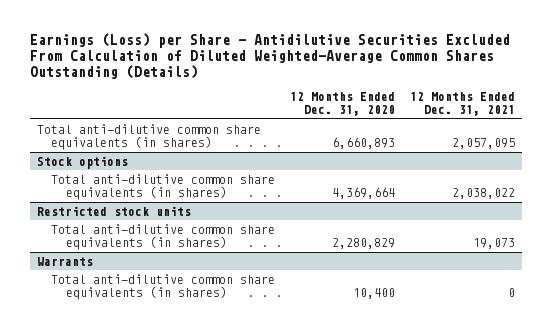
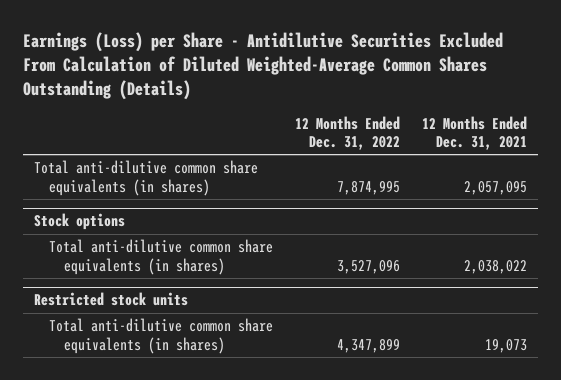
- | 12 Months Ended Dec. 31, 2020 | 12 Months Ended Dec. 31, 2021
+ | 12 Months Ended Dec. 31, 2022 | 12 Months Ended Dec. 31, 2021
- Warrants
- Total anti-dilutive common share equivalents (in shares) | 10,400 | 0

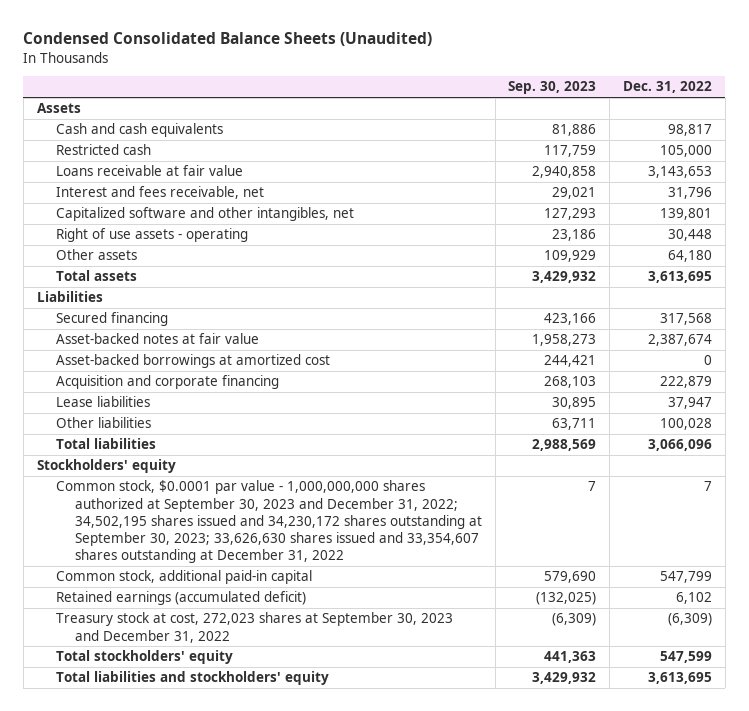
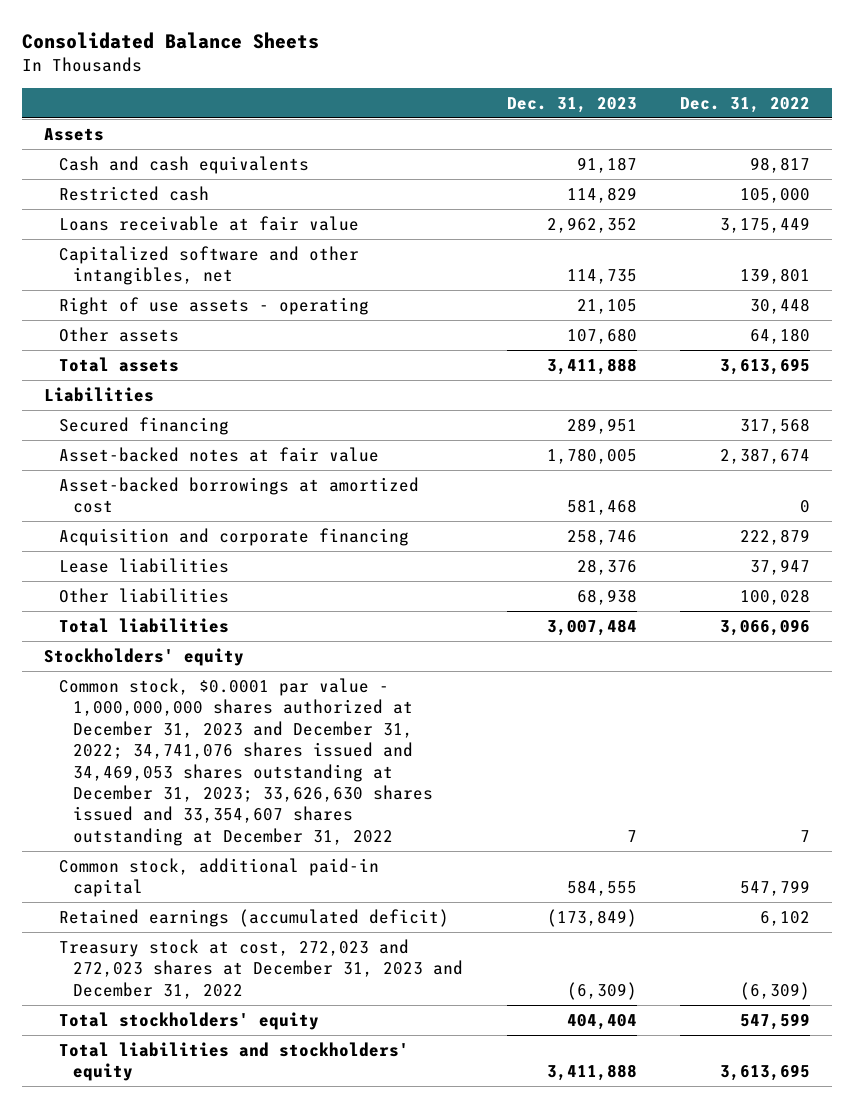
- Condensed Consolidated Balance Sheets (Unaudited)
+ Consolidated Balance Sheets
- | Sep. 30, 2023 | Dec. 31, 2022
+ | Dec. 31, 2023 | Dec. 31, 2022
- Loans receivable at fair value | 2,940,858 | 3,143,653
- Interest and fees receivable, net | 29,021 | 31,796
+ Loans receivable at fair value | 2,962,352 | 3,175,449
- Common stock, $0.0001 par value - 1,000,000,000 shares authorized at September 30, 2023 and December 31, 2022; 34,502,195 shares issued and 34,230,172 shares outstanding at September 30, 2023; 33,626,630 shares issued and 33,354,607 shares outstanding at December 31, 2022 | 7 | 7
+ Common stock, $0.0001 par value - 1,000,000,000 shares authorized at December 31, 2023 and December 31, 2022; 34,741,076 shares issued and 34,469,053 shares outstanding at December 31, 2023; 33,626,630 shares issued and 33,354,607 shares outstanding at December 31, 2022 | 7 | 7
- Treasury stock at cost, 272,023 shares at September 30, 2023 and December 31, 2022 | (6,309) | (6,309)
+ Treasury stock at cost, 272,023 and 272,023 shares at December 31, 2023 and December 31, 2022 | (6,309) | (6,309)

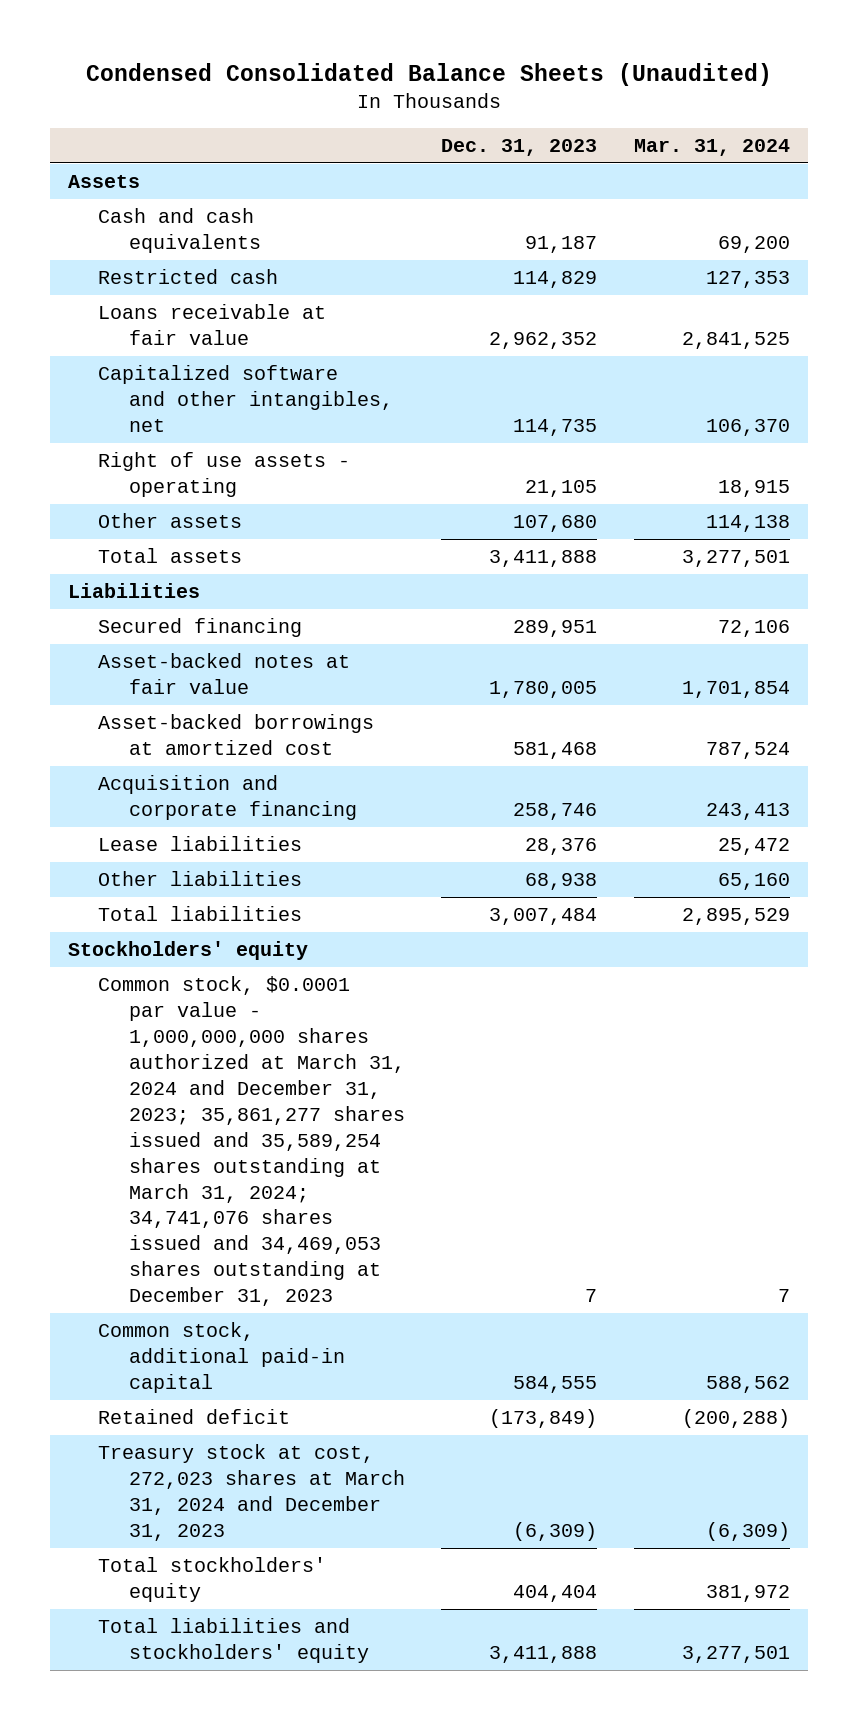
- Consolidated Balance Sheets
+ Condensed Consolidated Balance Sheets (Unaudited)
- | Dec. 31, 2023 | Dec. 31, 2022
+ | Dec. 31, 2023 | Mar. 31, 2024
- Common stock, $0.0001 par value - 1,000,000,000 shares authorized at December 31, 2023 and December 31, 2022; 34,741,076 shares issued and 34,469,053 shares outstanding at December 31, 2023; 33,626,630 shares issued and 33,354,607 shares outstanding at December 31, 2022 | 7 | 7
+ Common stock, $0.0001 par value - 1,000,000,000 shares authorized at March 31, 2024 and December 31, 2023; 35,861,277 shares issued and 35,589,254 shares outstanding at March 31, 2024; 34,741,076 shares issued and 34,469,053 shares outstanding at December 31, 2023 | 7 | 7
- Retained earnings (accumulated deficit) | (173,849) | 6,102
- Treasury stock at cost, 272,023 and 272,023 shares at December 31, 2023 and December 31, 2022 | (6,309) | (6,309)
+ Retained deficit | (173,849) | (200,288)
+ Treasury stock at cost, 272,023 shares at March 31, 2024 and December 31, 2023 | (6,309) | (6,309)

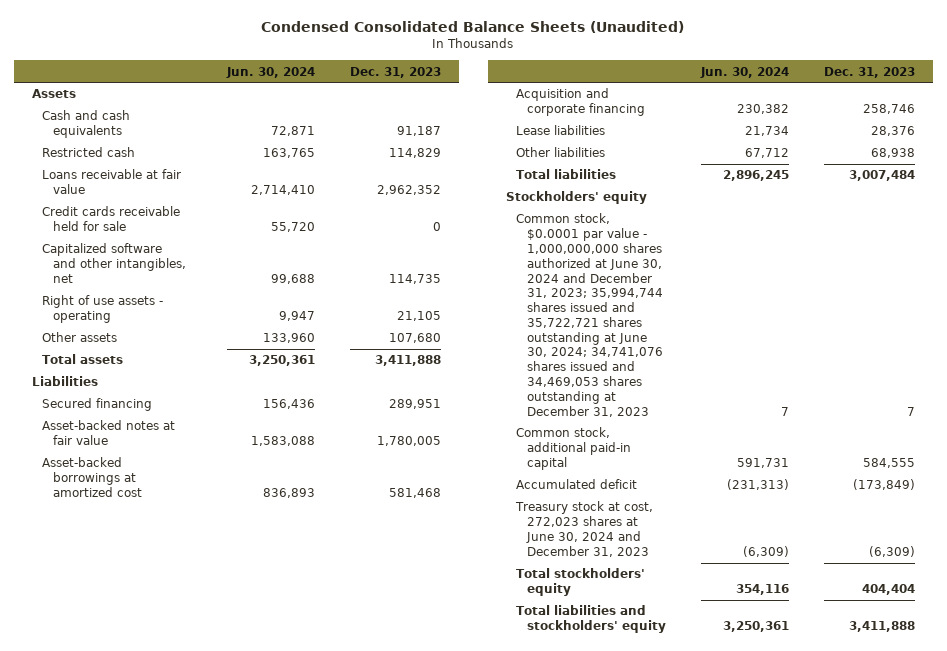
- | Dec. 31, 2023 | Mar. 31, 2024
+ | Jun. 30, 2024 | Dec. 31, 2023
+ Credit cards receivable held for sale | 55,720 | 0
- Common stock, $0.0001 par value - 1,000,000,000 shares authorized at March 31, 2024 and December 31, 2023; 35,861,277 shares issued and 35,589,254 shares outstanding at March 31, 2024; 34,741,076 shares issued and 34,469,053 shares outstanding at December 31, 2023 | 7 | 7
+ Common stock, $0.0001 par value - 1,000,000,000 shares authorized at June 30, 2024 and December 31, 2023; 35,994,744 shares issued and 35,722,721 shares outstanding at June 30, 2024; 34,741,076 shares issued and 34,469,053 shares outstanding at December 31, 2023 | 7 | 7
- Retained deficit | (173,849) | (200,288)
- Treasury stock at cost, 272,023 shares at March 31, 2024 and December 31, 2023 | (6,309) | (6,309)
+ Accumulated deficit | (231,313) | (173,849)
+ Treasury stock at cost, 272,023 shares at June 30, 2024 and December 31, 2023 | (6,309) | (6,309)

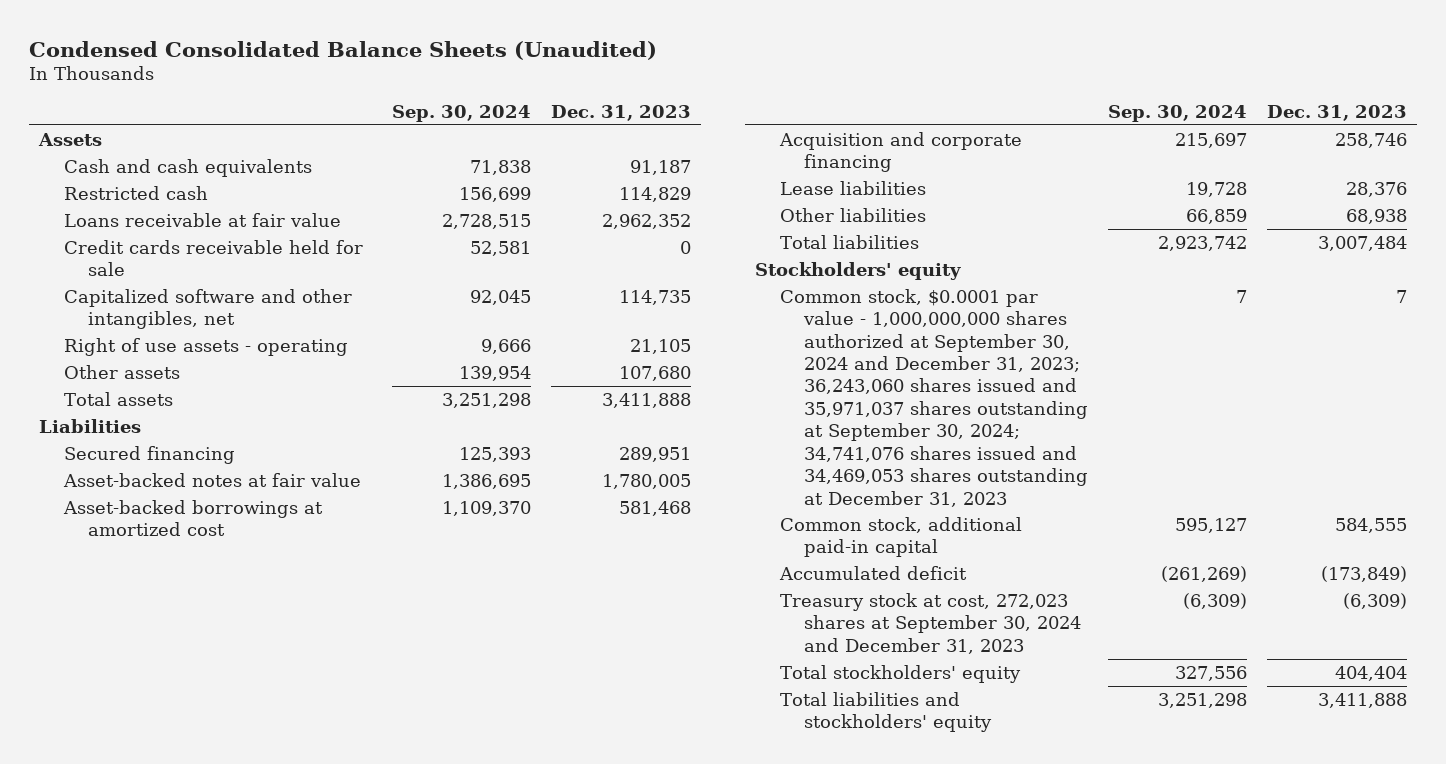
- | Jun. 30, 2024 | Dec. 31, 2023
+ | Sep. 30, 2024 | Dec. 31, 2023
- Common stock, $0.0001 par value - 1,000,000,000 shares authorized at June 30, 2024 and December 31, 2023; 35,994,744 shares issued and 35,722,721 shares outstanding at June 30, 2024; 34,741,076 shares issued and 34,469,053 shares outstanding at December 31, 2023 | 7 | 7
+ Common stock, $0.0001 par value - 1,000,000,000 shares authorized at September 30, 2024 and December 31, 2023; 36,243,060 shares issued and 35,971,037 shares outstanding at September 30, 2024; 34,741,076 shares issued and 34,469,053 shares outstanding at December 31, 2023 | 7 | 7
- Treasury stock at cost, 272,023 shares at June 30, 2024 and December 31, 2023 | (6,309) | (6,309)
+ Treasury stock at cost, 272,023 shares at September 30, 2024 and December 31, 2023 | (6,309) | (6,309)

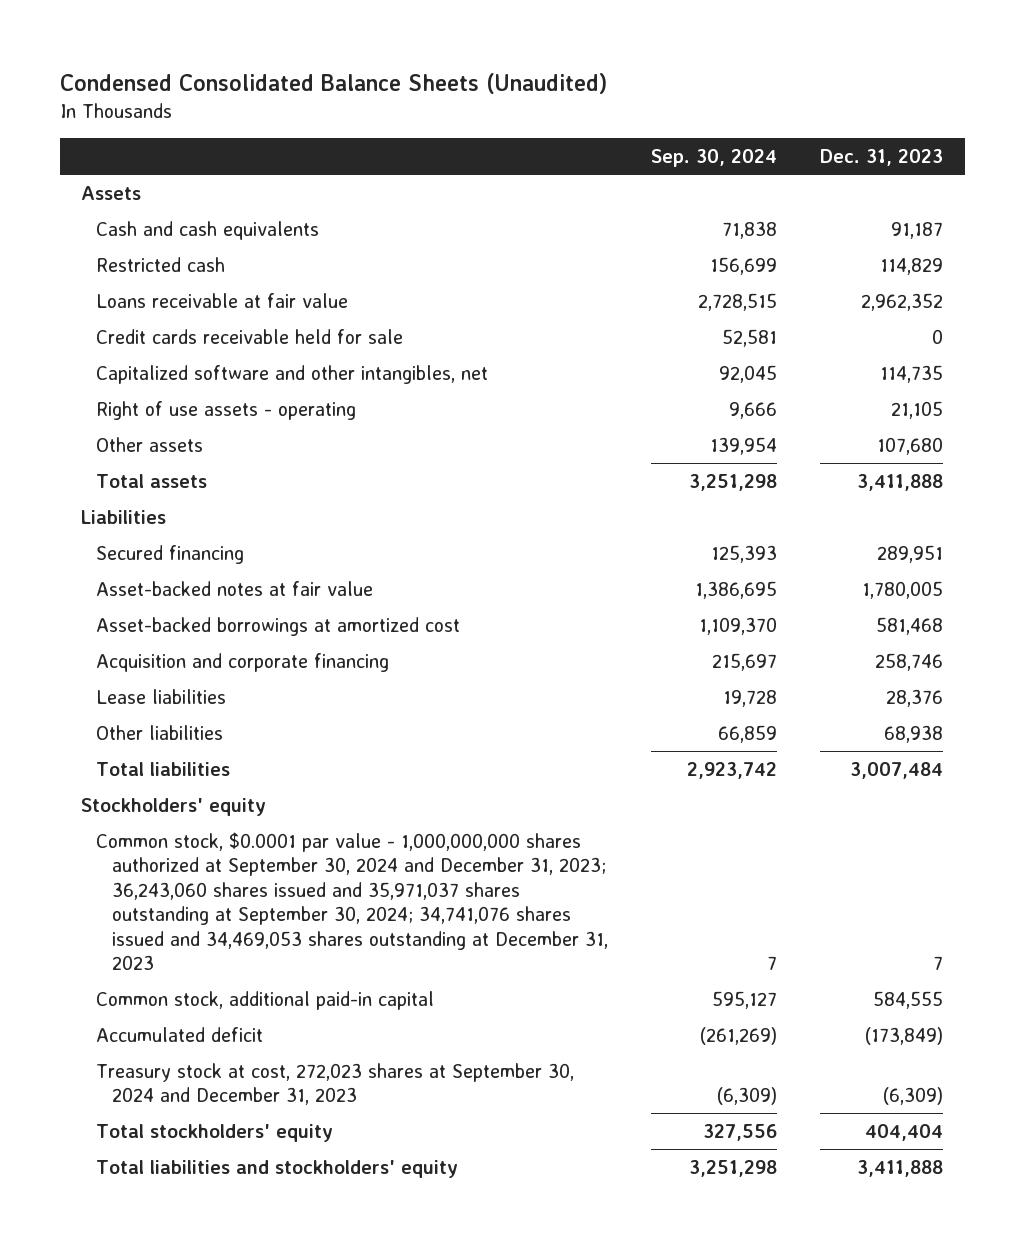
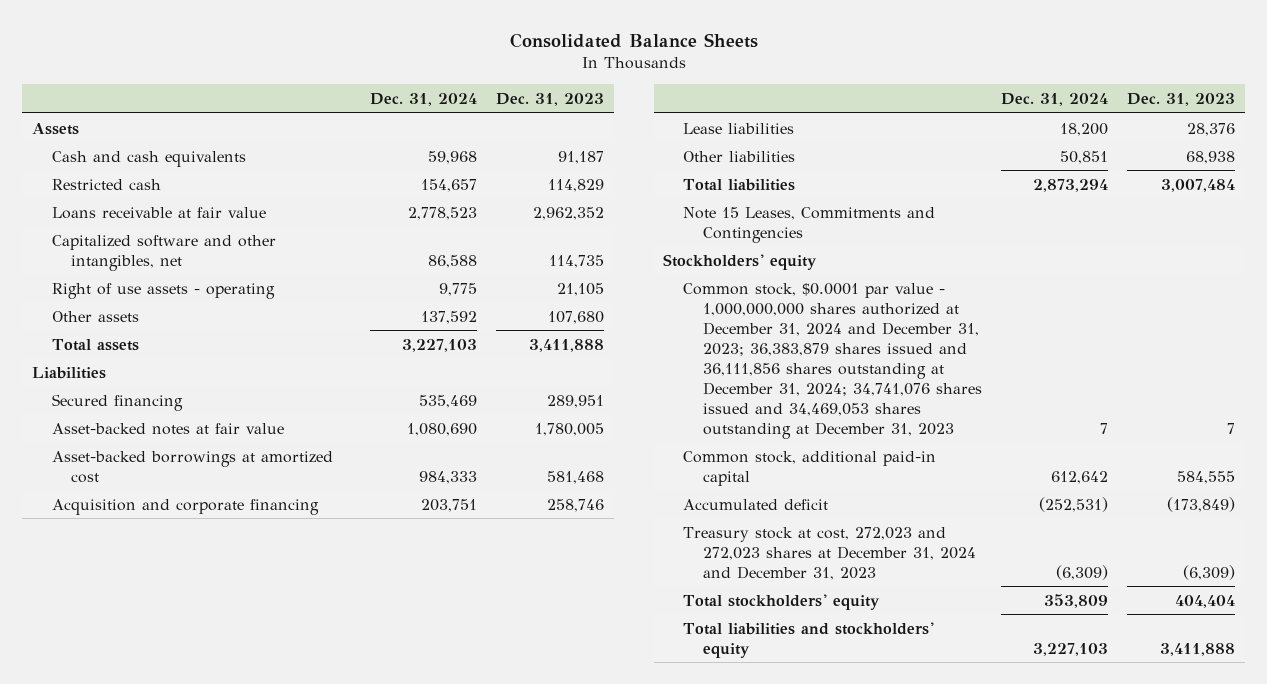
- Condensed Consolidated Balance Sheets (Unaudited)
+ Consolidated Balance Sheets
- | Sep. 30, 2024 | Dec. 31, 2023
+ | Dec. 31, 2024 | Dec. 31, 2023
- Credit cards receivable held for sale | 52,581 | 0
+ Note 15 Leases, Commitments and Contingencies
- Common stock, $0.0001 par value - 1,000,000,000 shares authorized at September 30, 2024 and December 31, 2023; 36,243,060 shares issued and 35,971,037 shares outstanding at September 30, 2024; 34,741,076 shares issued and 34,469,053 shares outstanding at December 31, 2023 | 7 | 7
+ Common stock, $0.0001 par value - 1,000,000,000 shares authorized at December 31, 2024 and December 31, 2023; 36,383,879 shares issued and 36,111,856 shares outstanding at December 31, 2024; 34,741,076 shares issued and 34,469,053 shares outstanding at December 31, 2023 | 7 | 7
- Treasury stock at cost, 272,023 shares at September 30, 2024 and December 31, 2023 | (6,309) | (6,309)
+ Treasury stock at cost, 272,023 and 272,023 shares at December 31, 2024 and December 31, 2023 | (6,309) | (6,309)

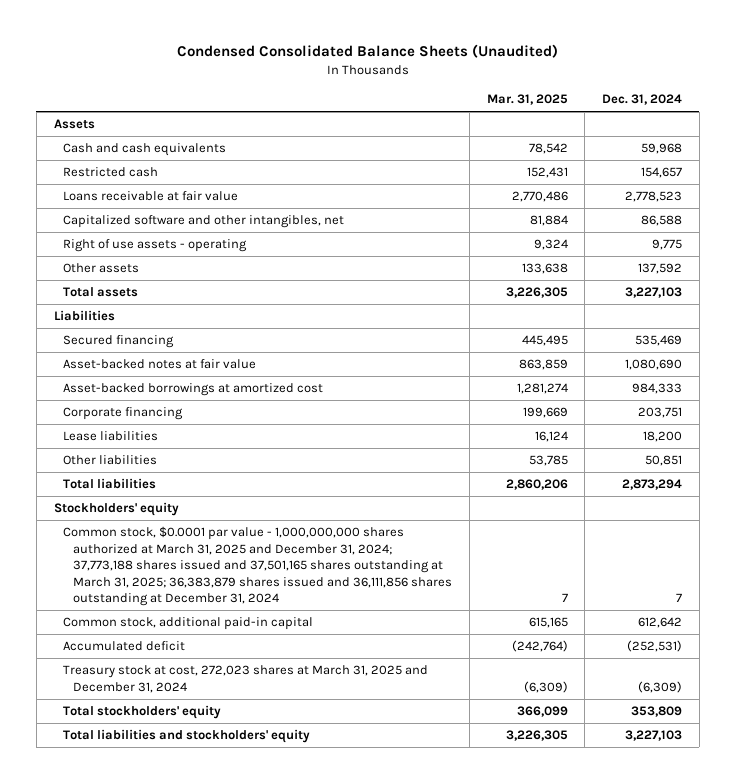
- Consolidated Balance Sheets
+ Condensed Consolidated Balance Sheets (Unaudited)
- | Dec. 31, 2024 | Dec. 31, 2023
+ | Mar. 31, 2025 | Dec. 31, 2024
- Acquisition and corporate financing | 203,751 | 258,746
+ Corporate financing | 199,669 | 203,751
- Note 15 Leases, Commitments and Contingencies
- Common stock, $0.0001 par value - 1,000,000,000 shares authorized at December 31, 2024 and December 31, 2023; 36,383,879 shares issued and 36,111,856 shares outstanding at December 31, 2024; 34,741,076 shares issued and 34,469,053 shares outstanding at December 31, 2023 | 7 | 7
+ Common stock, $0.0001 par value - 1,000,000,000 shares authorized at March 31, 2025 and December 31, 2024; 37,773,188 shares issued and 37,501,165 shares outstanding at March 31, 2025; 36,383,879 shares issued and 36,111,856 shares outstanding at December 31, 2024 | 7 | 7
- Treasury stock at cost, 272,023 and 272,023 shares at December 31, 2024 and December 31, 2023 | (6,309) | (6,309)
+ Treasury stock at cost, 272,023 shares at March 31, 2025 and December 31, 2024 | (6,309) | (6,309)

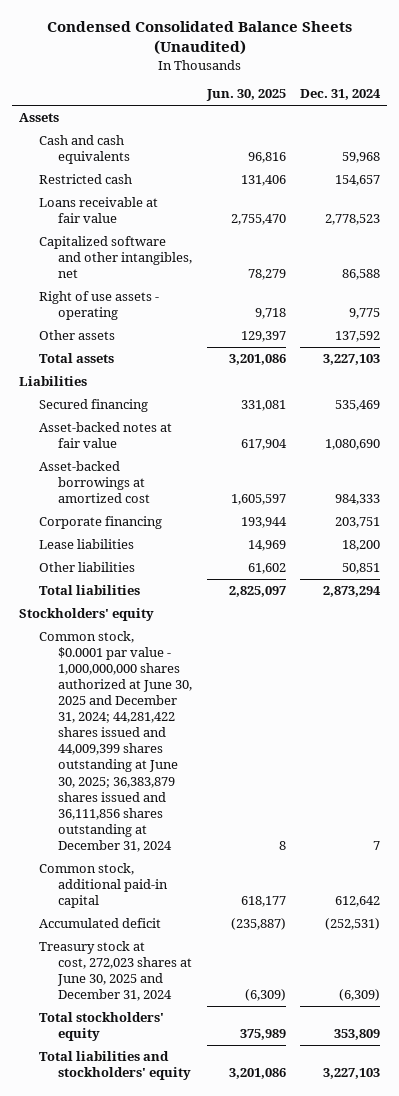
- | Mar. 31, 2025 | Dec. 31, 2024
+ | Jun. 30, 2025 | Dec. 31, 2024
- Common stock, $0.0001 par value - 1,000,000,000 shares authorized at March 31, 2025 and December 31, 2024; 37,773,188 shares issued and 37,501,165 shares outstanding at March 31, 2025; 36,383,879 shares issued and 36,111,856 shares outstanding at December 31, 2024 | 7 | 7
+ Common stock, $0.0001 par value - 1,000,000,000 shares authorized at June 30, 2025 and December 31, 2024; 44,281,422 shares issued and 44,009,399 shares outstanding at June 30, 2025; 36,383,879 shares issued and 36,111,856 shares outstanding at December 31, 2024 | 8 | 7
- Treasury stock at cost, 272,023 shares at March 31, 2025 and December 31, 2024 | (6,309) | (6,309)
+ Treasury stock at cost, 272,023 shares at June 30, 2025 and December 31, 2024 | (6,309) | (6,309)

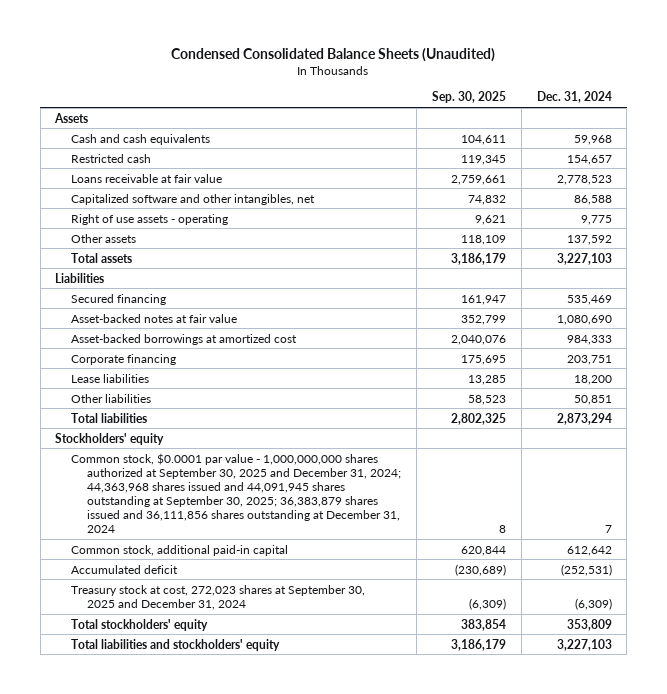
- | Jun. 30, 2025 | Dec. 31, 2024
+ | Sep. 30, 2025 | Dec. 31, 2024
- Common stock, $0.0001 par value - 1,000,000,000 shares authorized at June 30, 2025 and December 31, 2024; 44,281,422 shares issued and 44,009,399 shares outstanding at June 30, 2025; 36,383,879 shares issued and 36,111,856 shares outstanding at December 31, 2024 | 8 | 7
+ Common stock, $0.0001 par value - 1,000,000,000 shares authorized at September 30, 2025 and December 31, 2024; 44,363,968 shares issued and 44,091,945 shares outstanding at September 30, 2025; 36,383,879 shares issued and 36,111,856 shares outstanding at December 31, 2024 | 8 | 7
- Treasury stock at cost, 272,023 shares at June 30, 2025 and December 31, 2024 | (6,309) | (6,309)
+ Treasury stock at cost, 272,023 shares at September 30, 2025 and December 31, 2024 | (6,309) | (6,309)

